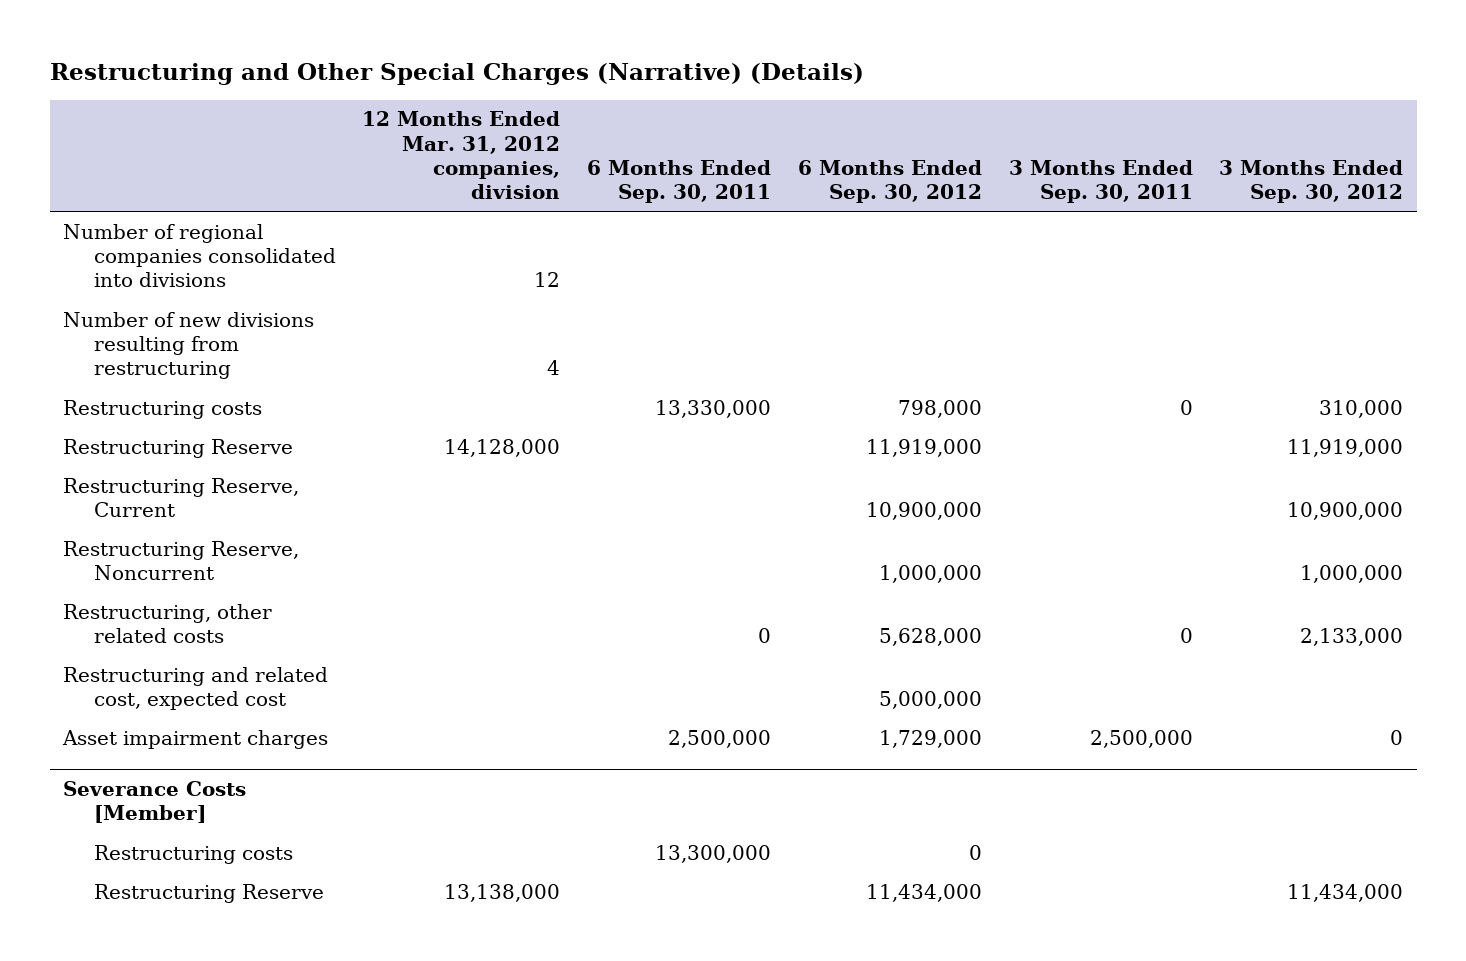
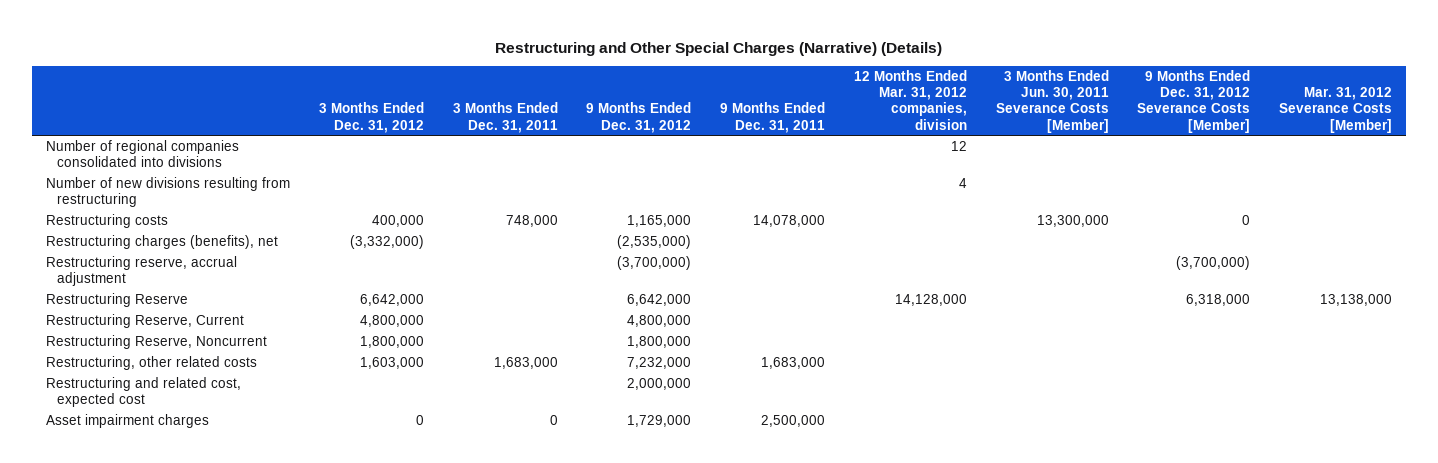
- | 12 Months Ended Mar. 31, 2012 companies, division | 6 Months Ended Sep. 30, 2011 | 6 Months Ended Sep. 30, 2012 | 3 Months Ended Sep. 30, 2011 | 3 Months Ended Sep. 30, 2012
+ | 3 Months Ended Dec. 31, 2012 | 3 Months Ended Dec. 31, 2011 | 9 Months Ended Dec. 31, 2012 | 9 Months Ended Dec. 31, 2011 | 12 Months Ended Mar. 31, 2012 companies, division | 3 Months Ended Jun. 30, 2011 Severance Costs [Member] | 9 Months Ended Dec. 31, 2012 Severance Costs [Member] | Mar. 31, 2012 Severance Costs [Member]
+ Restructuring charges (benefits), net | (3,332,000) | | (2,535,000) | | | | |
+ Restructuring reserve, accrual adjustment | | | (3,700,000) | | | | (3,700,000) |
- Severance Costs [Member]
- Restructuring costs | | 13,300,000 | 0 | |
- Restructuring Reserve | 13,138,000 | | 11,434,000 | | 11,434,000

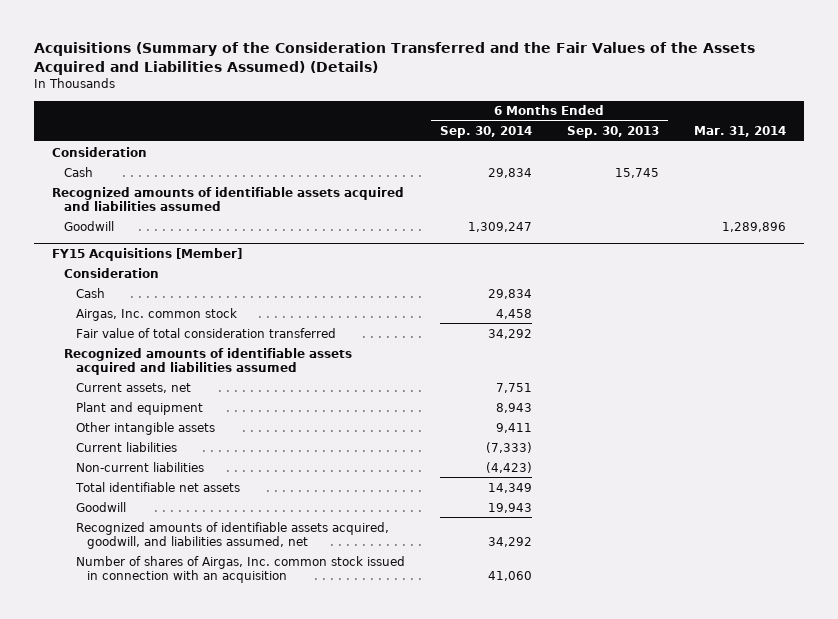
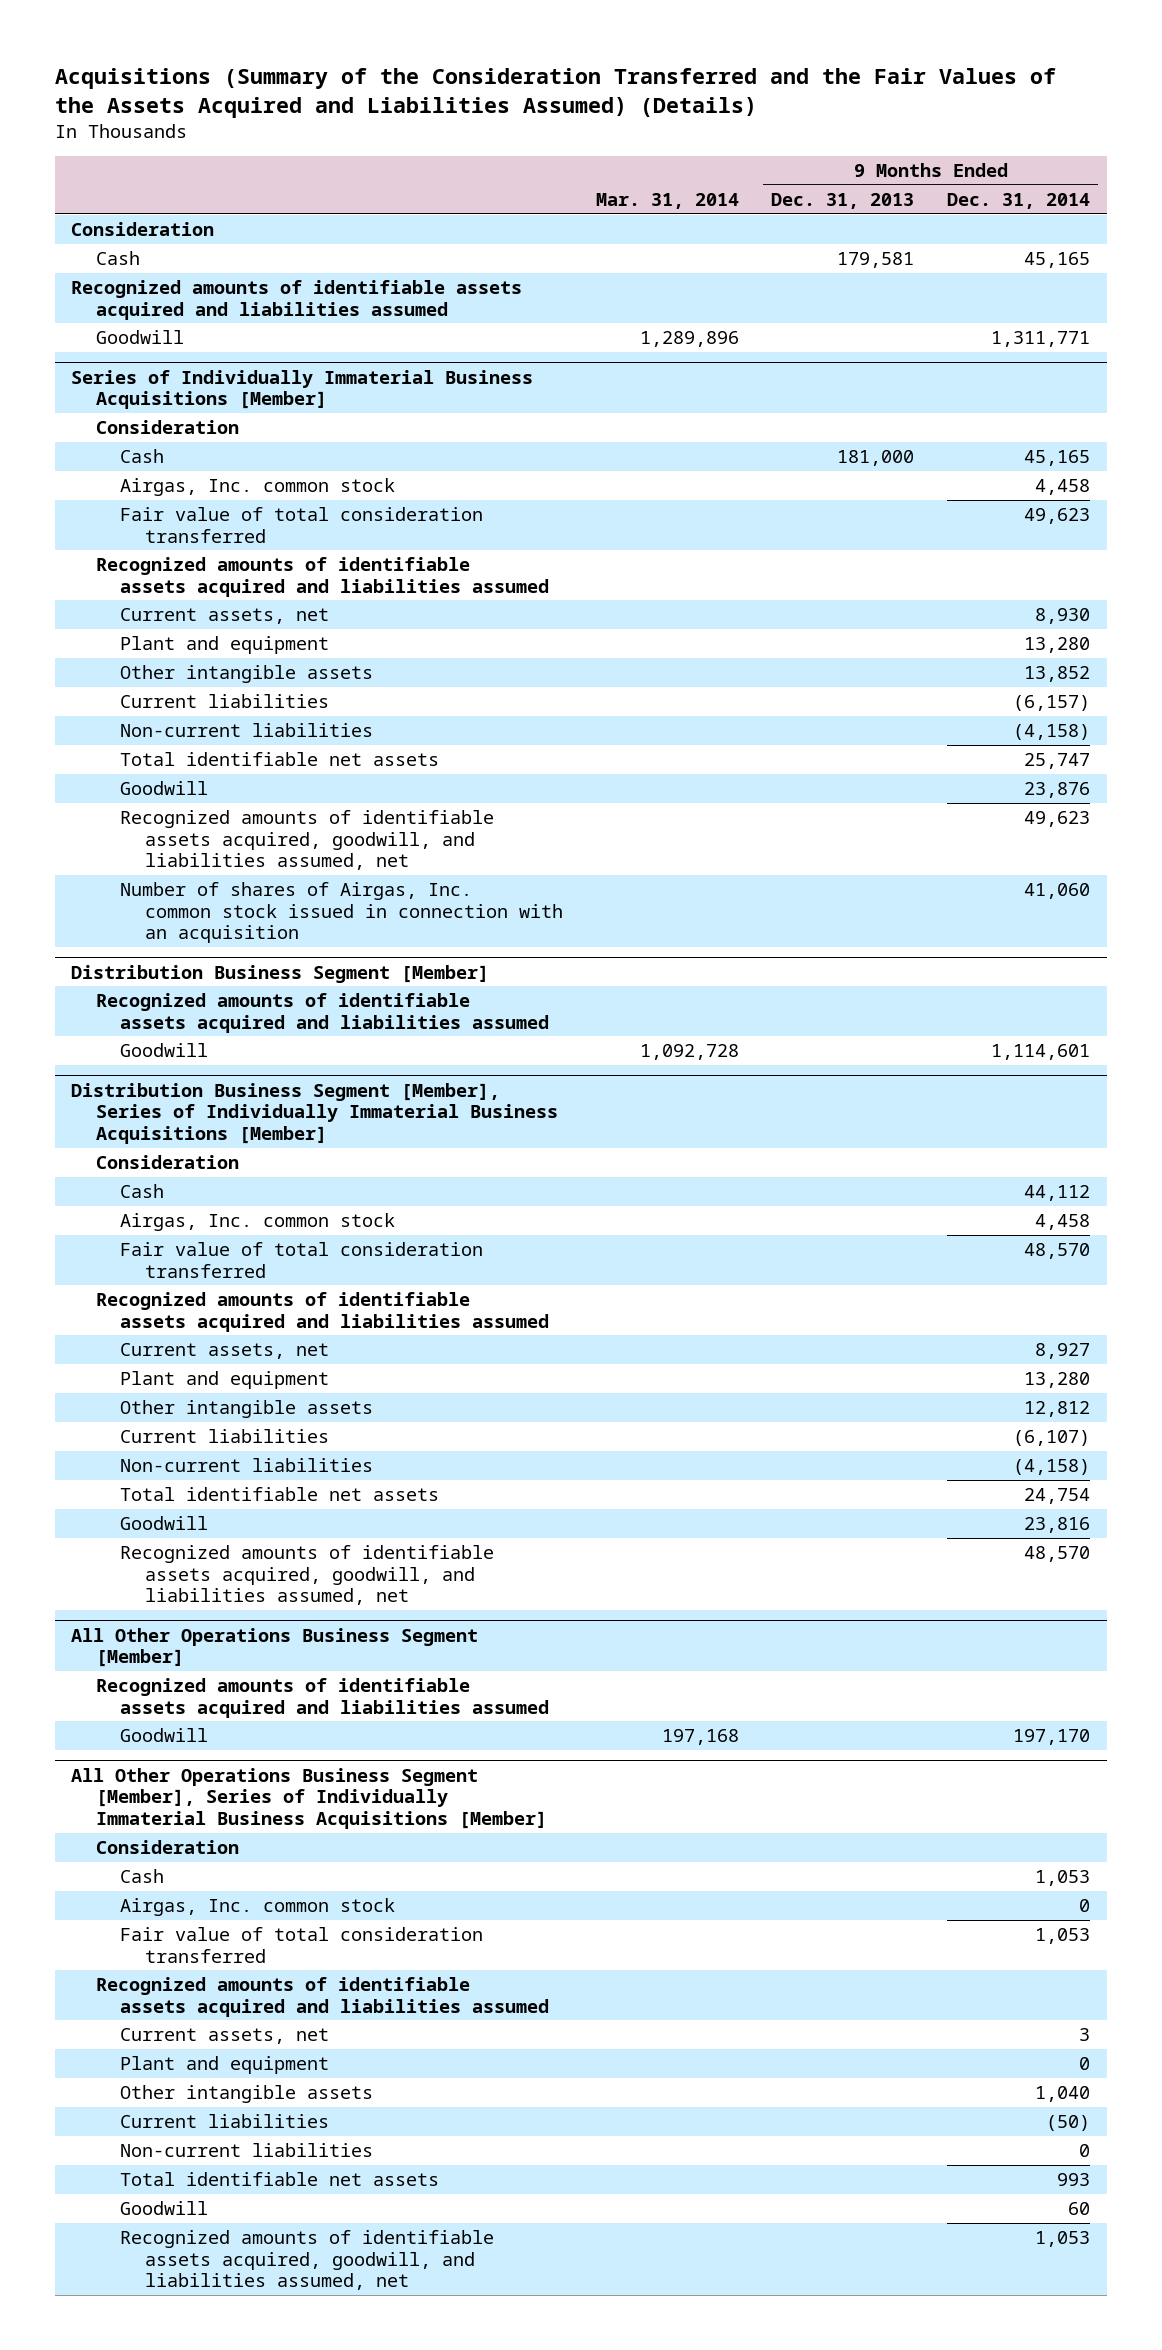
- | 6 Months Ended Sep. 30, 2014 | 6 Months Ended Sep. 30, 2013 | Mar. 31, 2014
+ | Mar. 31, 2014 | 9 Months Ended Dec. 31, 2013 | 9 Months Ended Dec. 31, 2014
- FY15 Acquisitions [Member]
- Consideration
- Cash | 29,834 | |
- Airgas, Inc. common stock | 4,458 | |
- Fair value of total consideration transferred | 34,292 | |
- Recognized amounts of identifiable assets acquired and liabilities assumed
- Current assets, net | 7,751 | |
- Plant and equipment | 8,943 | |
- Other intangible assets | 9,411 | |
- Current liabilities | (7,333) | |
- Non-current liabilities | (4,423) | |
- Total identifiable net assets | 14,349 | |
- Goodwill | 19,943 | |
- Recognized amounts of identifiable assets acquired, goodwill, and liabilities assumed, net | 34,292 | |
- Number of shares of Airgas, Inc. common stock issued in connection with an acquisition | 41,060 | |
+ Series of Individually Immaterial Business Acquisitions [Member]
+ Consideration
+ Cash | | 181,000 | 45,165
+ Airgas, Inc. common stock | | | 4,458
+ Fair value of total consideration transferred | | | 49,623
+ Recognized amounts of identifiable assets acquired and liabilities assumed
+ Current assets, net | | | 8,930
+ Plant and equipment | | | 13,280
+ Other intangible assets | | | 13,852
+ Current liabilities | | | (6,157)
+ Non-current liabilities | | | (4,158)
+ Total identifiable net assets | | | 25,747
+ Goodwill | | | 23,876
+ Recognized amounts of identifiable assets acquired, goodwill, and liabilities assumed, net | | | 49,623
+ Number of shares of Airgas, Inc. common stock issued in connection with an acquisition | | | 41,060
+ Distribution Business Segment [Member]
+ Recognized amounts of identifiable assets acquired and liabilities assumed
+ Goodwill | 1,092,728 | | 1,114,601
+ Distribution Business Segment [Member], Series of Individually Immaterial Business Acquisitions [Member]
+ Consideration
+ Cash | | | 44,112
+ Airgas, Inc. common stock | | | 4,458
+ Fair value of total consideration transferred | | | 48,570
+ Recognized amounts of identifiable assets acquired and liabilities assumed
+ Current assets, net | | | 8,927
+ Plant and equipment | | | 13,280
+ Other intangible assets | | | 12,812
+ Current liabilities | | | (6,107)
+ Non-current liabilities | | | (4,158)
+ Total identifiable net assets | | | 24,754
+ Goodwill | | | 23,816
+ Recognized amounts of identifiable assets acquired, goodwill, and liabilities assumed, net | | | 48,570
+ All Other Operations Business Segment [Member]
+ Recognized amounts of identifiable assets acquired and liabilities assumed
+ Goodwill | 197,168 | | 197,170
+ All Other Operations Business Segment [Member], Series of Individually Immaterial Business Acquisitions [Member]
+ Consideration
+ Cash | | | 1,053
+ Airgas, Inc. common stock | | | 0
+ Fair value of total consideration transferred | | | 1,053
+ Recognized amounts of identifiable assets acquired and liabilities assumed
+ Current assets, net | | | 3
+ Plant and equipment | | | 0
+ Other intangible assets | | | 1,040
+ Current liabilities | | | (50)
+ Non-current liabilities | | | 0
+ Total identifiable net assets | | | 993
+ Goodwill | | | 60
+ Recognized amounts of identifiable assets acquired, goodwill, and liabilities assumed, net | | | 1,053

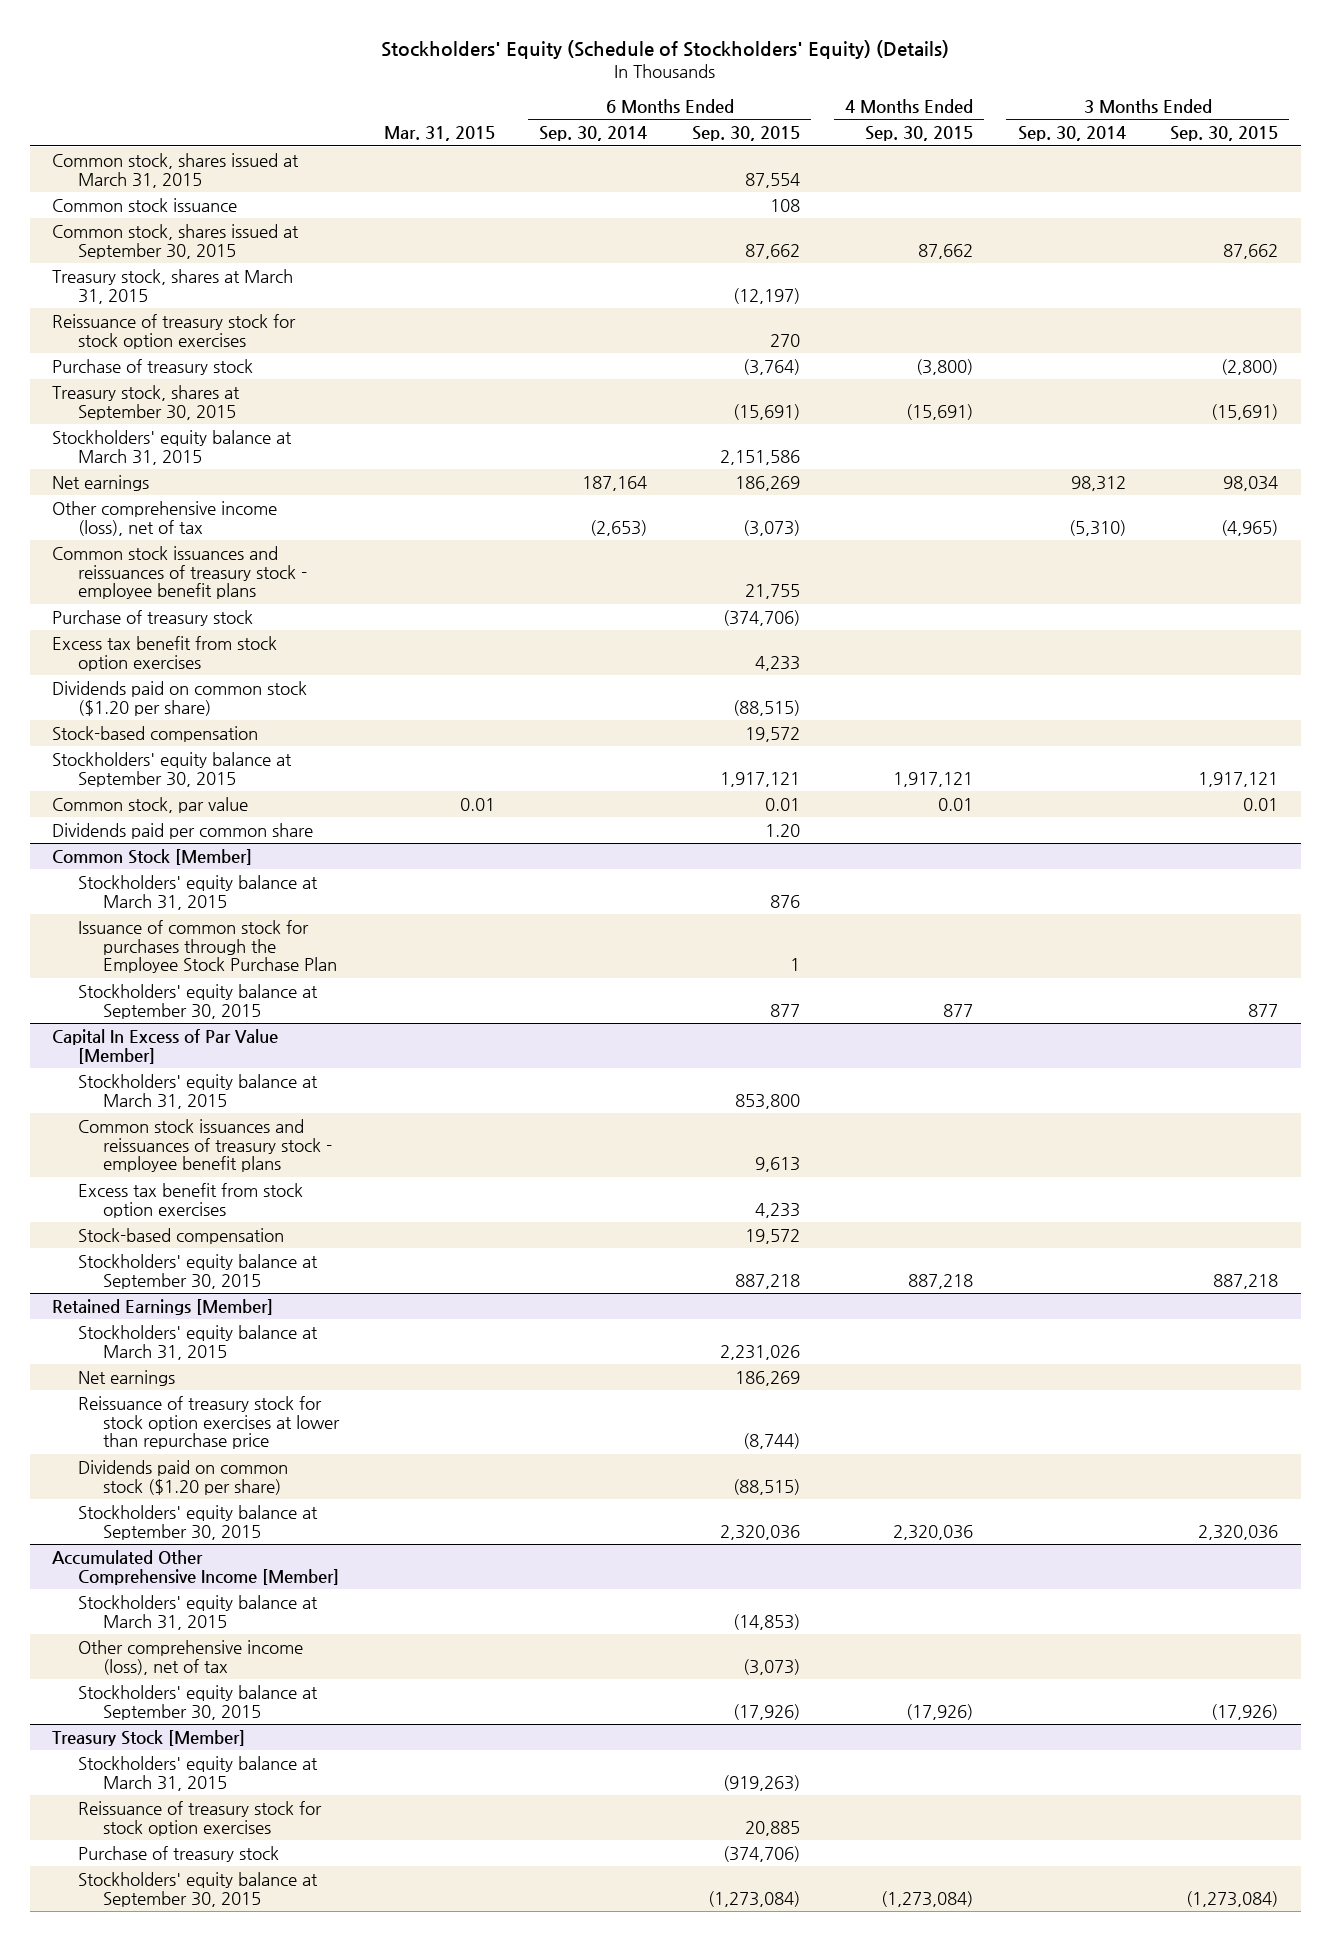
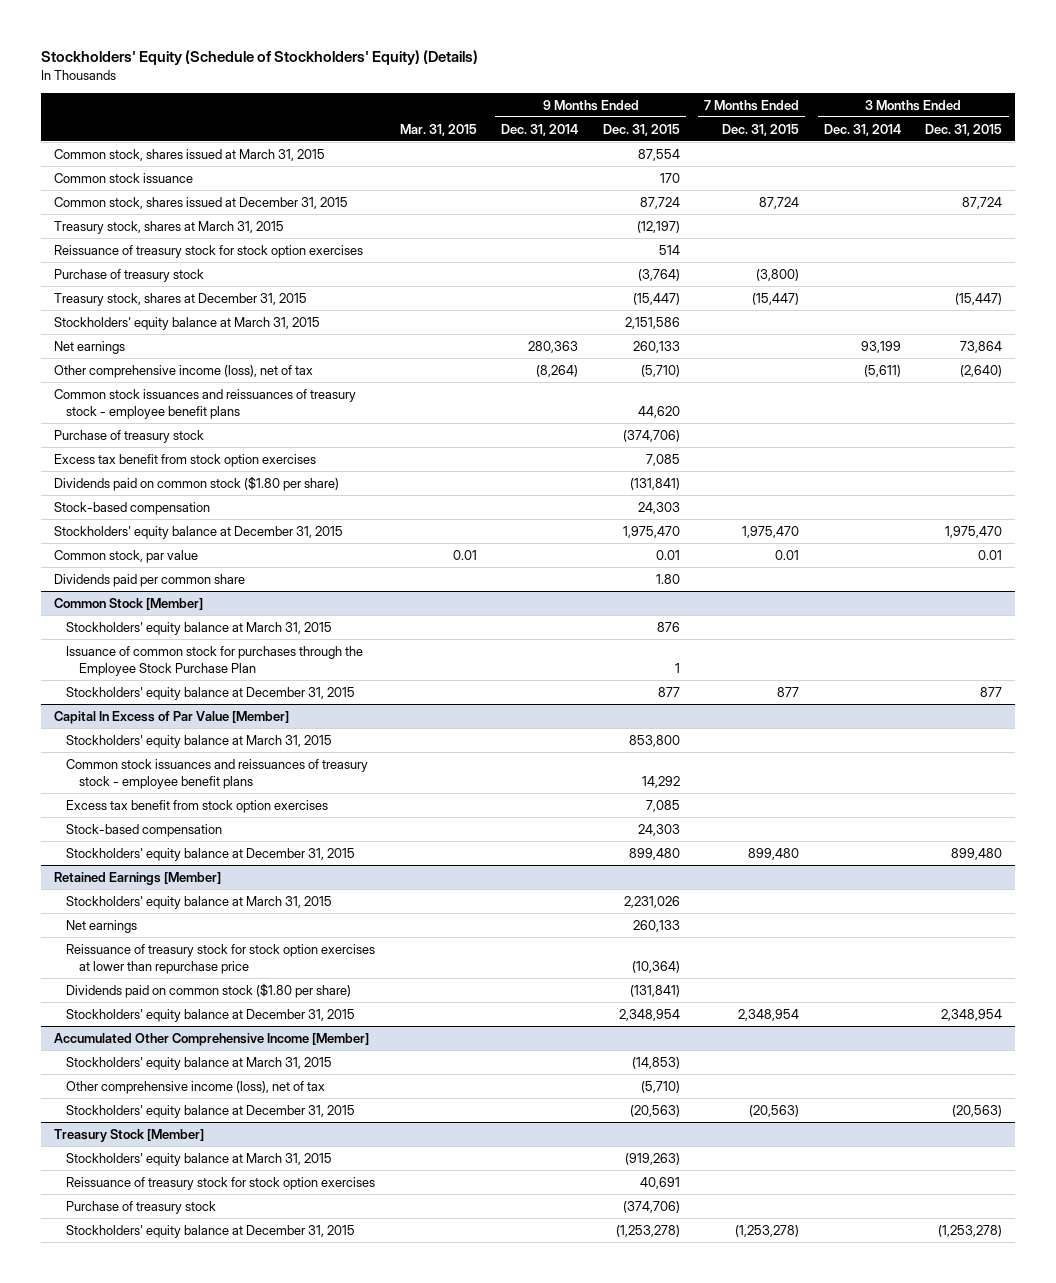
- | Mar. 31, 2015 | 6 Months Ended Sep. 30, 2014 | 6 Months Ended Sep. 30, 2015 | 4 Months Ended Sep. 30, 2015 | 3 Months Ended Sep. 30, 2014 | 3 Months Ended Sep. 30, 2015
+ | Mar. 31, 2015 | 9 Months Ended Dec. 31, 2014 | 9 Months Ended Dec. 31, 2015 | 7 Months Ended Dec. 31, 2015 | 3 Months Ended Dec. 31, 2014 | 3 Months Ended Dec. 31, 2015
- Common stock, shares issued at September 30, 2015 | | | 87,662 | 87,662 | | 87,662
+ Common stock, shares issued at December 31, 2015 | | | 87,724 | 87,724 | | 87,724
- Treasury stock, shares at September 30, 2015 | | | (15,691) | (15,691) | | (15,691)
+ Treasury stock, shares at December 31, 2015 | | | (15,447) | (15,447) | | (15,447)
- Dividends paid on common stock ($1.20 per share) | | | (88,515) | | |
+ Dividends paid on common stock ($1.80 per share) | | | (131,841) | | |
- Stockholders' equity balance at September 30, 2015 | | | 1,917,121 | 1,917,121 | | 1,917,121
+ Stockholders' equity balance at December 31, 2015 | | | 1,975,470 | 1,975,470 | | 1,975,470
@ Common Stock [Member]
- Stockholders' equity balance at September 30, 2015 | | | 877 | 877 | | 877
+ Stockholders' equity balance at December 31, 2015 | | | 877 | 877 | | 877
@ Capital In Excess of Par Value [Member]
- Stockholders' equity balance at September 30, 2015 | | | 887,218 | 887,218 | | 887,218
+ Stockholders' equity balance at December 31, 2015 | | | 899,480 | 899,480 | | 899,480
@ Retained Earnings [Member]
- Dividends paid on common stock ($1.20 per share) | | | (88,515) | | |
- Stockholders' equity balance at September 30, 2015 | | | 2,320,036 | 2,320,036 | | 2,320,036
+ Dividends paid on common stock ($1.80 per share) | | | (131,841) | | |
+ Stockholders' equity balance at December 31, 2015 | | | 2,348,954 | 2,348,954 | | 2,348,954
@ Accumulated Other Comprehensive Income [Member]
- Stockholders' equity balance at September 30, 2015 | | | (17,926) | (17,926) | | (17,926)
+ Stockholders' equity balance at December 31, 2015 | | | (20,563) | (20,563) | | (20,563)
@ Treasury Stock [Member]
- Stockholders' equity balance at September 30, 2015 | | | (1,273,084) | (1,273,084) | | (1,273,084)
+ Stockholders' equity balance at December 31, 2015 | | | (1,253,278) | (1,253,278) | | (1,253,278)

